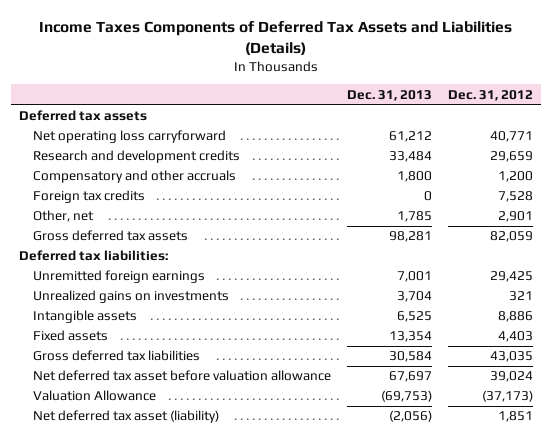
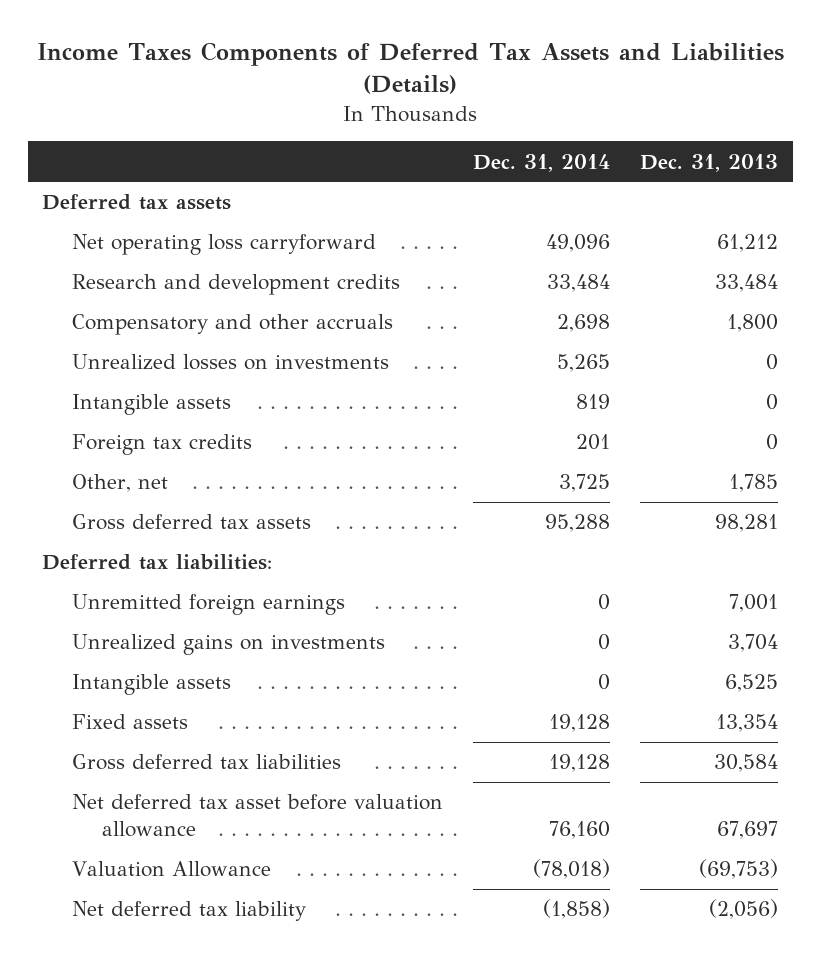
- | Dec. 31, 2013 | Dec. 31, 2012
+ | Dec. 31, 2014 | Dec. 31, 2013
+ Unrealized losses on investments | 5,265 | 0
+ Intangible assets | 819 | 0
- Net deferred tax asset (liability) | (2,056) | 1,851
+ Net deferred tax liability | (1,858) | (2,056)

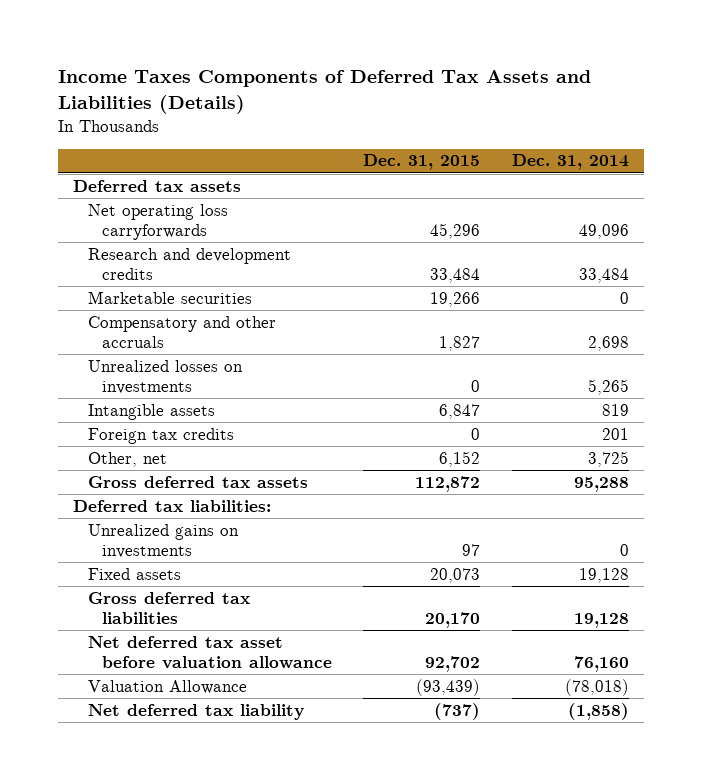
- | Dec. 31, 2014 | Dec. 31, 2013
+ | Dec. 31, 2015 | Dec. 31, 2014
- Net operating loss carryforward | 49,096 | 61,212
+ Net operating loss carryforwards | 45,296 | 49,096
+ Marketable securities | 19,266 | 0
- Unremitted foreign earnings | 0 | 7,001
- Intangible assets | 0 | 6,525

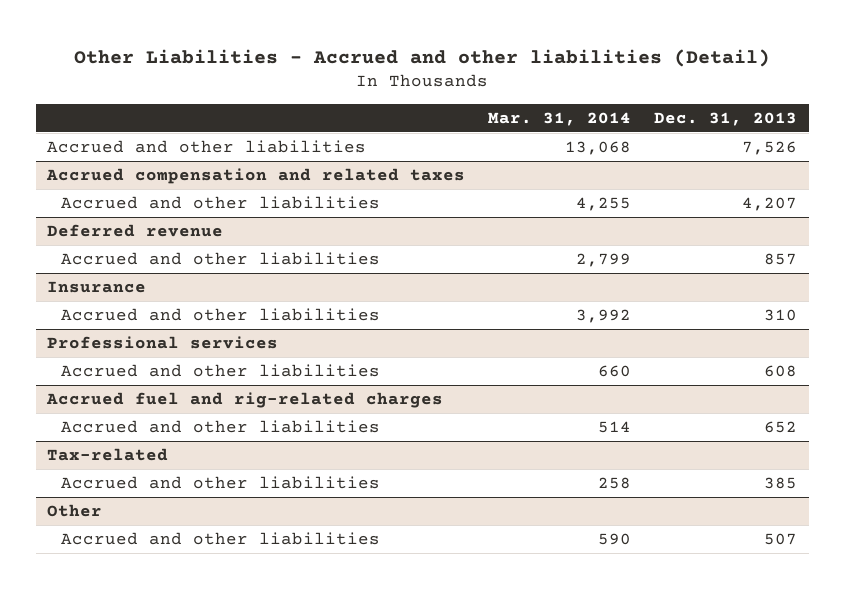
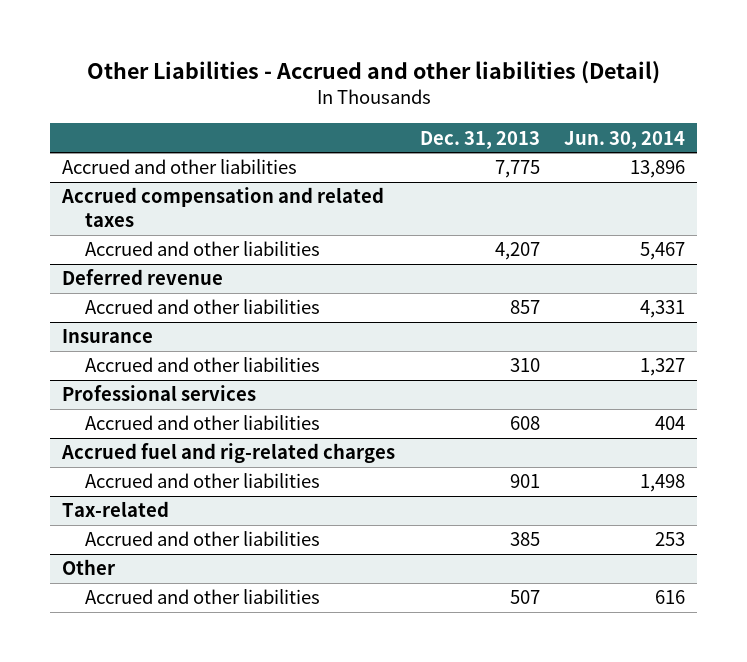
- | Mar. 31, 2014 | Dec. 31, 2013
+ | Dec. 31, 2013 | Jun. 30, 2014
- Accrued and other liabilities | 13,068 | 7,526
+ Accrued and other liabilities | 7,775 | 13,896
@ Accrued fuel and rig-related charges
- Accrued and other liabilities | 514 | 652
+ Accrued and other liabilities | 901 | 1,498

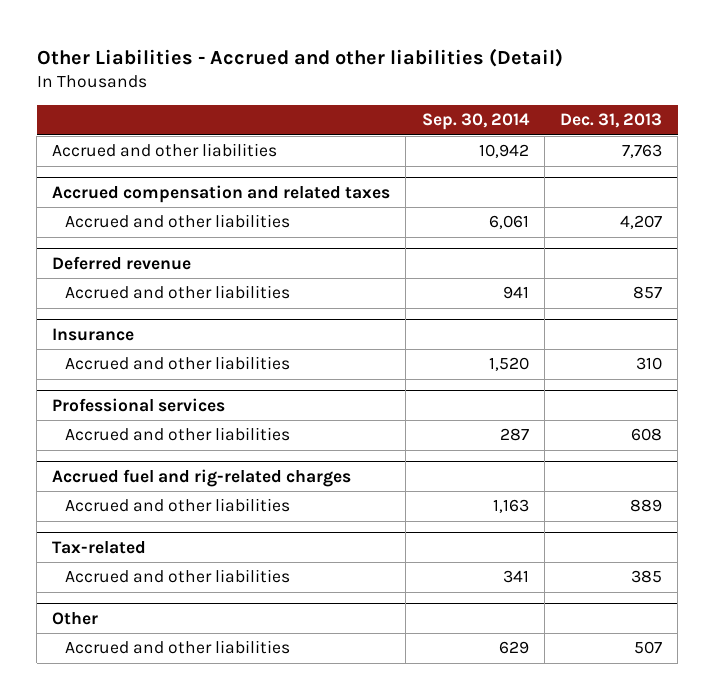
- | Dec. 31, 2013 | Jun. 30, 2014
+ | Sep. 30, 2014 | Dec. 31, 2013
- Accrued and other liabilities | 7,775 | 13,896
+ Accrued and other liabilities | 10,942 | 7,763
@ Accrued fuel and rig-related charges
- Accrued and other liabilities | 901 | 1,498
+ Accrued and other liabilities | 1,163 | 889

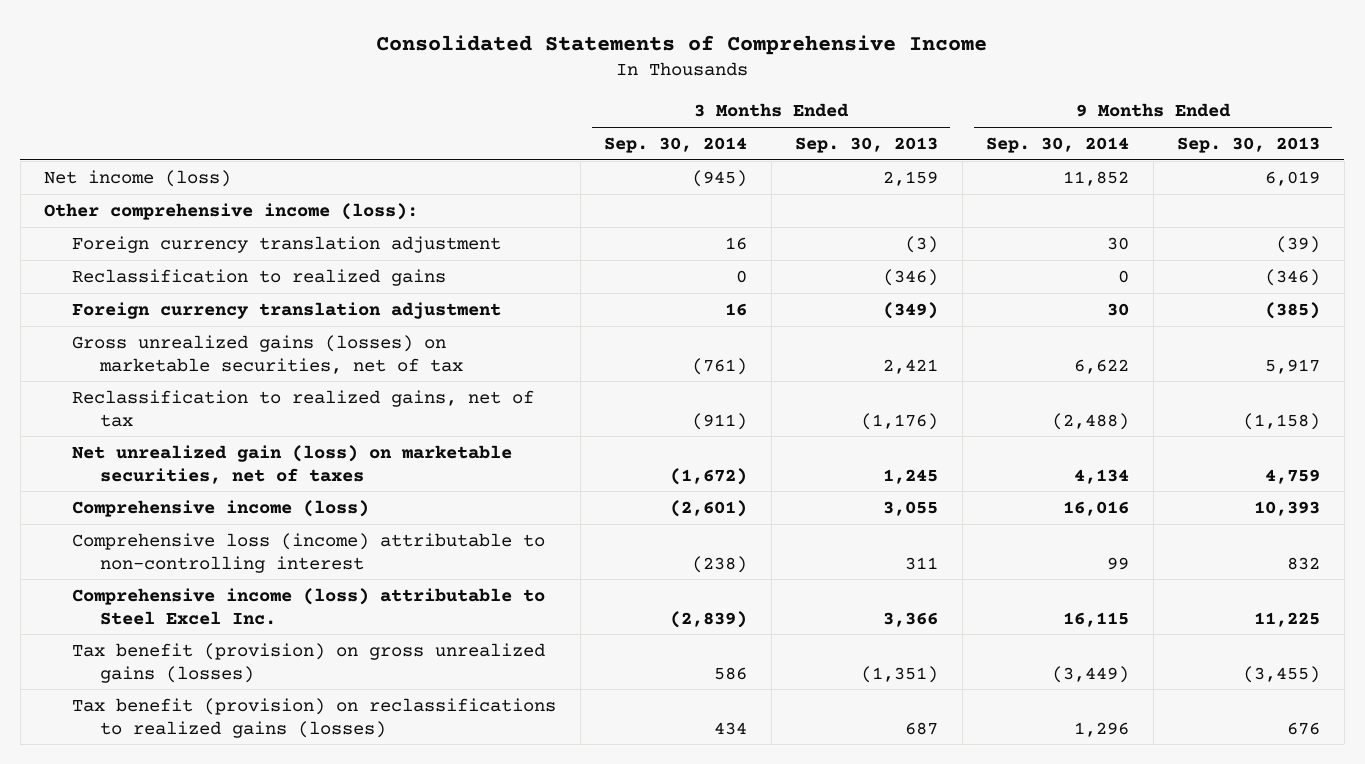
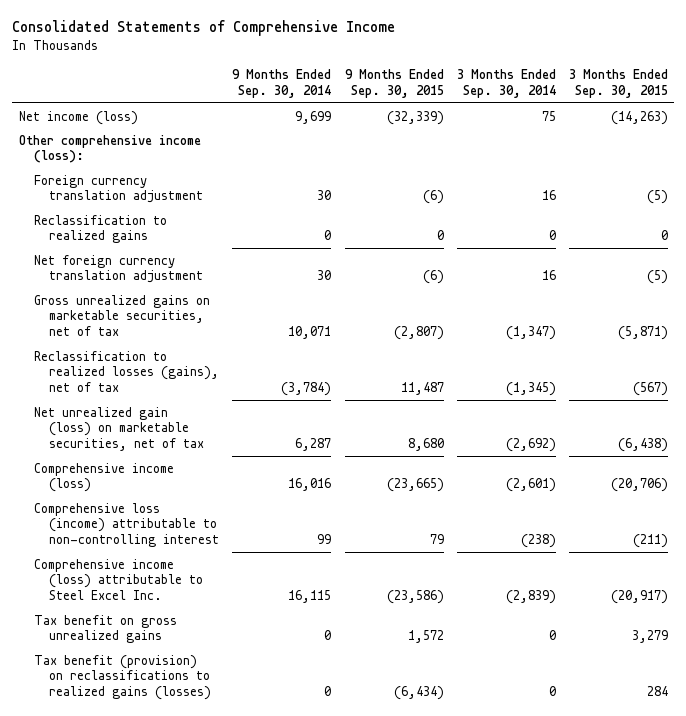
- | 3 Months Ended Sep. 30, 2014 | 3 Months Ended Sep. 30, 2013 | 9 Months Ended Sep. 30, 2014 | 9 Months Ended Sep. 30, 2013
+ | 9 Months Ended Sep. 30, 2014 | 9 Months Ended Sep. 30, 2015 | 3 Months Ended Sep. 30, 2014 | 3 Months Ended Sep. 30, 2015
- Net income (loss) | (945) | 2,159 | 11,852 | 6,019
+ Net income (loss) | 9,699 | (32,339) | 75 | (14,263)
- Foreign currency translation adjustment | 16 | (349) | 30 | (385)
- Gross unrealized gains (losses) on marketable securities, net of tax | (761) | 2,421 | 6,622 | 5,917
- Reclassification to realized gains, net of tax | (911) | (1,176) | (2,488) | (1,158)
- Net unrealized gain (loss) on marketable securities, net of taxes | (1,672) | 1,245 | 4,134 | 4,759
+ Net foreign currency translation adjustment | 30 | (6) | 16 | (5)
+ Gross unrealized gains on marketable securities, net of tax | 10,071 | (2,807) | (1,347) | (5,871)
+ Reclassification to realized losses (gains), net of tax | (3,784) | 11,487 | (1,345) | (567)
+ Net unrealized gain (loss) on marketable securities, net of tax | 6,287 | 8,680 | (2,692) | (6,438)
- Tax benefit (provision) on gross unrealized gains (losses) | 586 | (1,351) | (3,449) | (3,455)
- Tax benefit (provision) on reclassifications to realized gains (losses) | 434 | 687 | 1,296 | 676
+ Tax benefit on gross unrealized gains | 0 | 1,572 | 0 | 3,279
+ Tax benefit (provision) on reclassifications to realized gains (losses) | 0 | (6,434) | 0 | 284

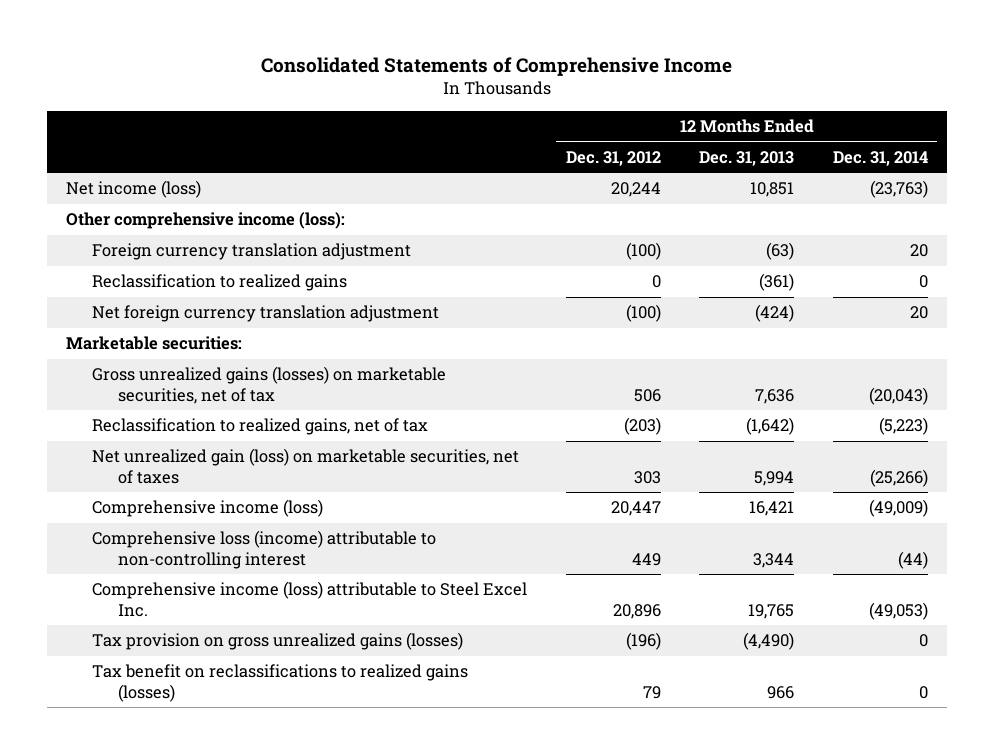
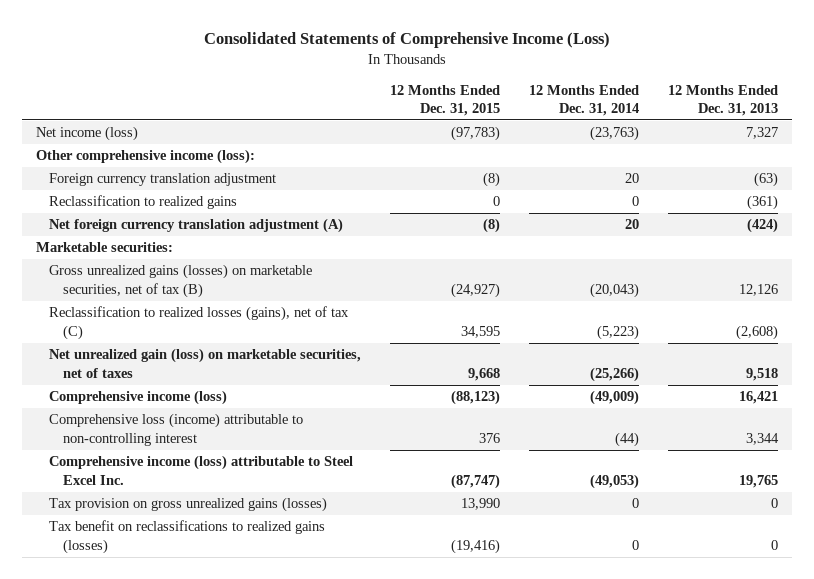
- Consolidated Statements of Comprehensive Income
+ Consolidated Statements of Comprehensive Income (Loss)
- | 12 Months Ended Dec. 31, 2012 | 12 Months Ended Dec. 31, 2013 | 12 Months Ended Dec. 31, 2014
+ | 12 Months Ended Dec. 31, 2015 | 12 Months Ended Dec. 31, 2014 | 12 Months Ended Dec. 31, 2013
- Net income (loss) | 20,244 | 10,851 | (23,763)
+ Net income (loss) | (97,783) | (23,763) | 7,327
- Net foreign currency translation adjustment | (100) | (424) | 20
+ Net foreign currency translation adjustment (A) | (8) | 20 | (424)
- Gross unrealized gains (losses) on marketable securities, net of tax | 506 | 7,636 | (20,043)
- Reclassification to realized gains, net of tax | (203) | (1,642) | (5,223)
- Net unrealized gain (loss) on marketable securities, net of taxes | 303 | 5,994 | (25,266)
+ Gross unrealized gains (losses) on marketable securities, net of tax (B) | (24,927) | (20,043) | 12,126
+ Reclassification to realized losses (gains), net of tax (C) | 34,595 | (5,223) | (2,608)
+ Net unrealized gain (loss) on marketable securities, net of taxes | 9,668 | (25,266) | 9,518
- Tax provision on gross unrealized gains (losses) | (196) | (4,490) | 0
- Tax benefit on reclassifications to realized gains (losses) | 79 | 966 | 0
+ Tax provision on gross unrealized gains (losses) | 13,990 | 0 | 0
+ Tax benefit on reclassifications to realized gains (losses) | (19,416) | 0 | 0

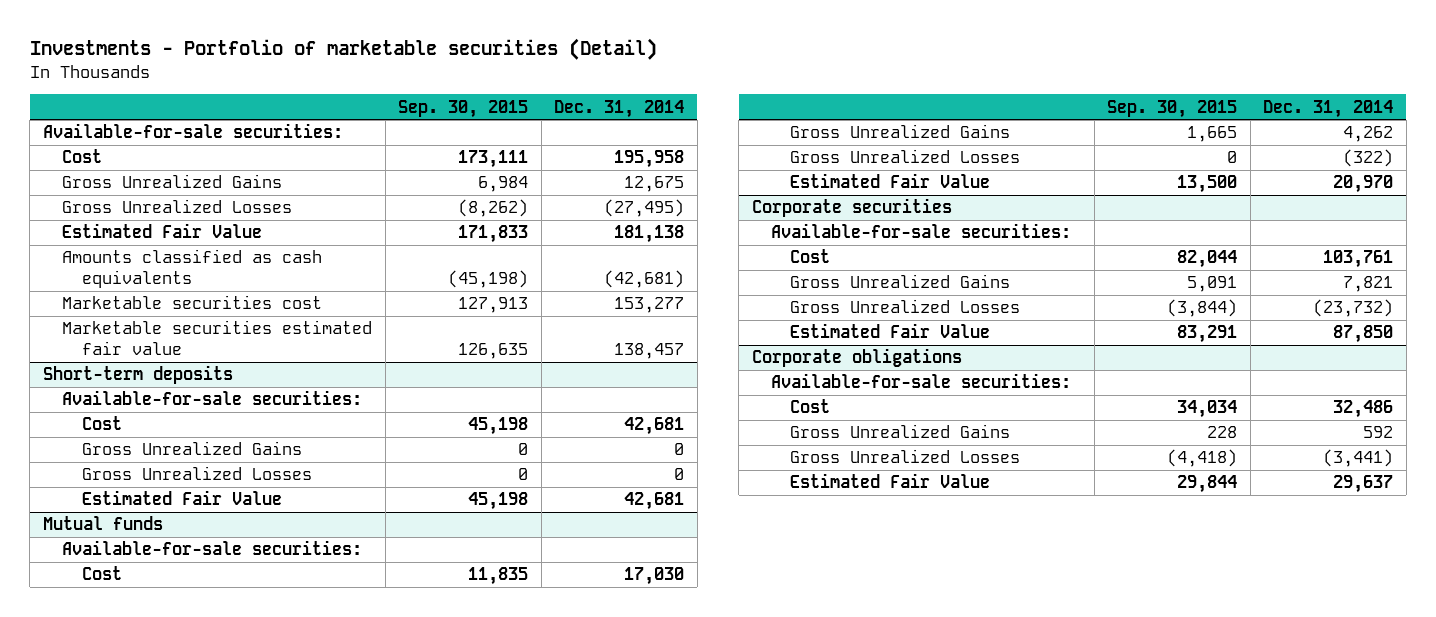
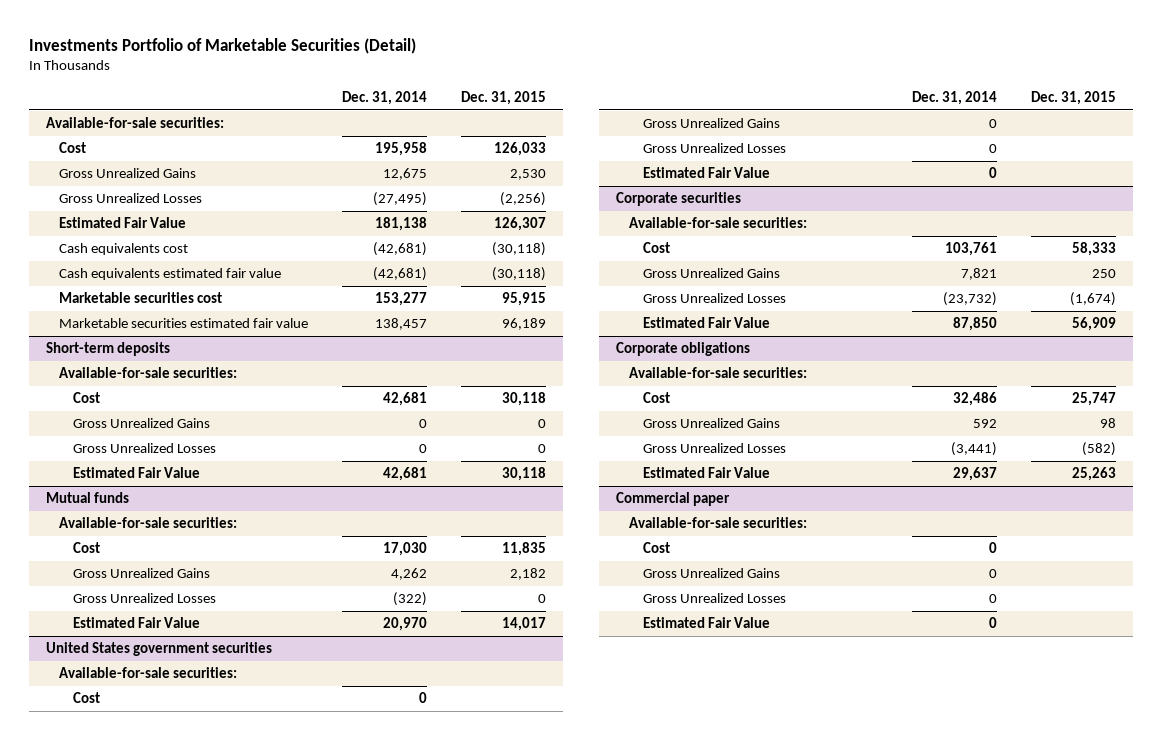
- Investments - Portfolio of marketable securities (Detail)
+ Investments Portfolio of Marketable Securities (Detail)
- | Sep. 30, 2015 | Dec. 31, 2014
+ | Dec. 31, 2014 | Dec. 31, 2015
- Amounts classified as cash equivalents | (45,198) | (42,681)
+ Cash equivalents cost | (42,681) | (30,118)
+ Cash equivalents estimated fair value | (42,681) | (30,118)
+ United States government securities
+ Available-for-sale securities:
+ Cost | 0 |
+ Gross Unrealized Gains | 0 |
+ Gross Unrealized Losses | 0 |
+ Estimated Fair Value | 0 |
+ Commercial paper
+ Available-for-sale securities:
+ Cost | 0 |
+ Gross Unrealized Gains | 0 |
+ Gross Unrealized Losses | 0 |
+ Estimated Fair Value | 0 |

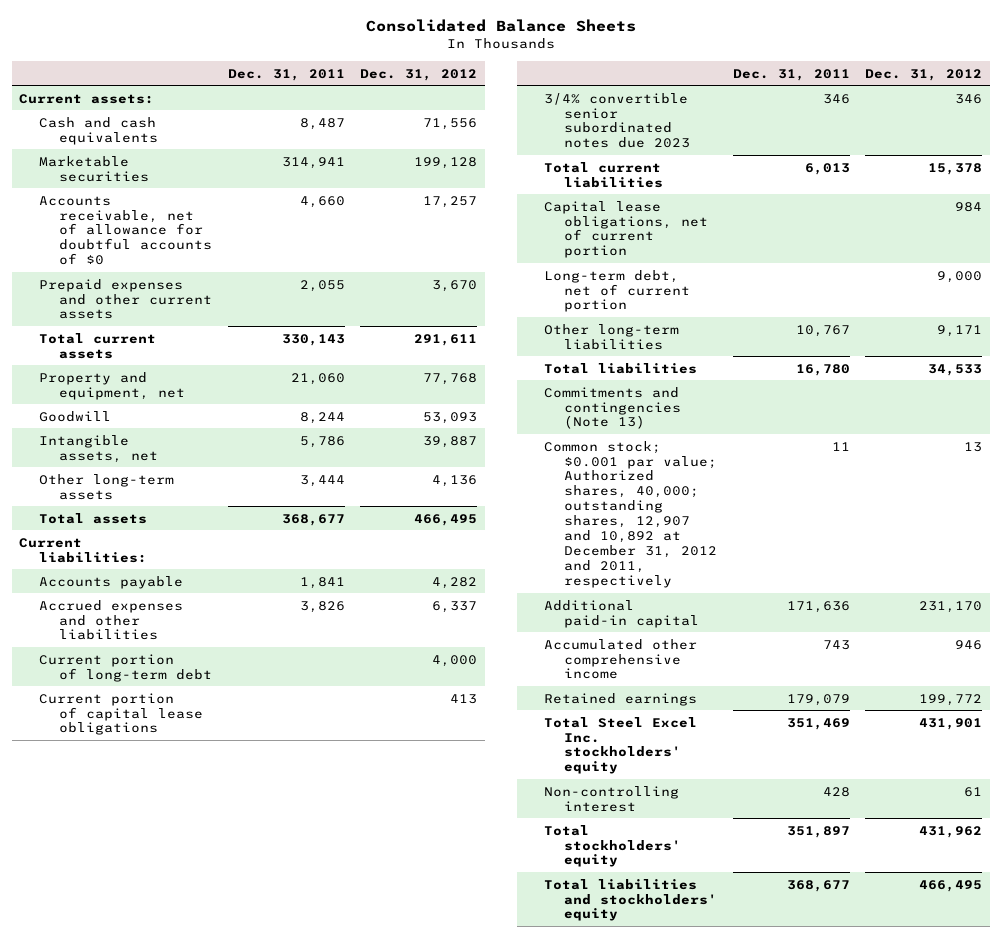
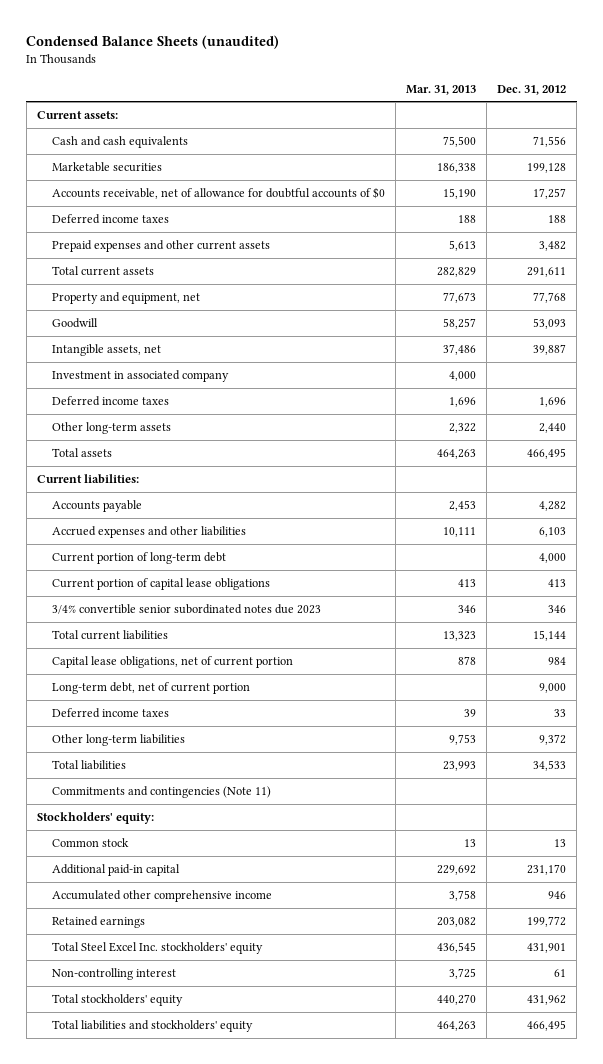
- Consolidated Balance Sheets
+ Condensed Balance Sheets (unaudited)
- | Dec. 31, 2011 | Dec. 31, 2012
+ | Mar. 31, 2013 | Dec. 31, 2012
- Prepaid expenses and other current assets | 2,055 | 3,670
+ Deferred income taxes | 188 | 188
+ Prepaid expenses and other current assets | 5,613 | 3,482
- Other long-term assets | 3,444 | 4,136
+ Investment in associated company | 4,000 |
+ Deferred income taxes | 1,696 | 1,696
+ Other long-term assets | 2,322 | 2,440
- Accrued expenses and other liabilities | 3,826 | 6,337
+ Accrued expenses and other liabilities | 10,111 | 6,103
- Total current liabilities | 6,013 | 15,378
+ Total current liabilities | 13,323 | 15,144
- Other long-term liabilities | 10,767 | 9,171
+ Deferred income taxes | 39 | 33
+ Other long-term liabilities | 9,753 | 9,372
- Commitments and contingencies (Note 13)
- Common stock; $0.001 par value; Authorized shares, 40,000; outstanding shares, 12,907 and 10,892 at December 31, 2012 and 2011, respectively | 11 | 13
+ Commitments and contingencies (Note 11)
+ Stockholders' equity:
+ Common stock | 13 | 13

